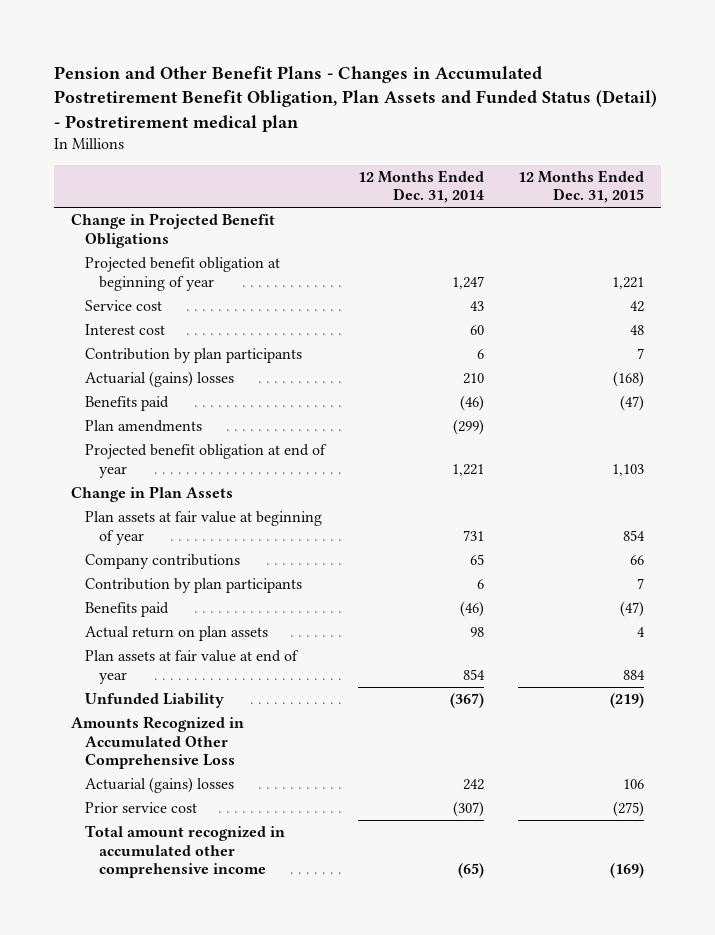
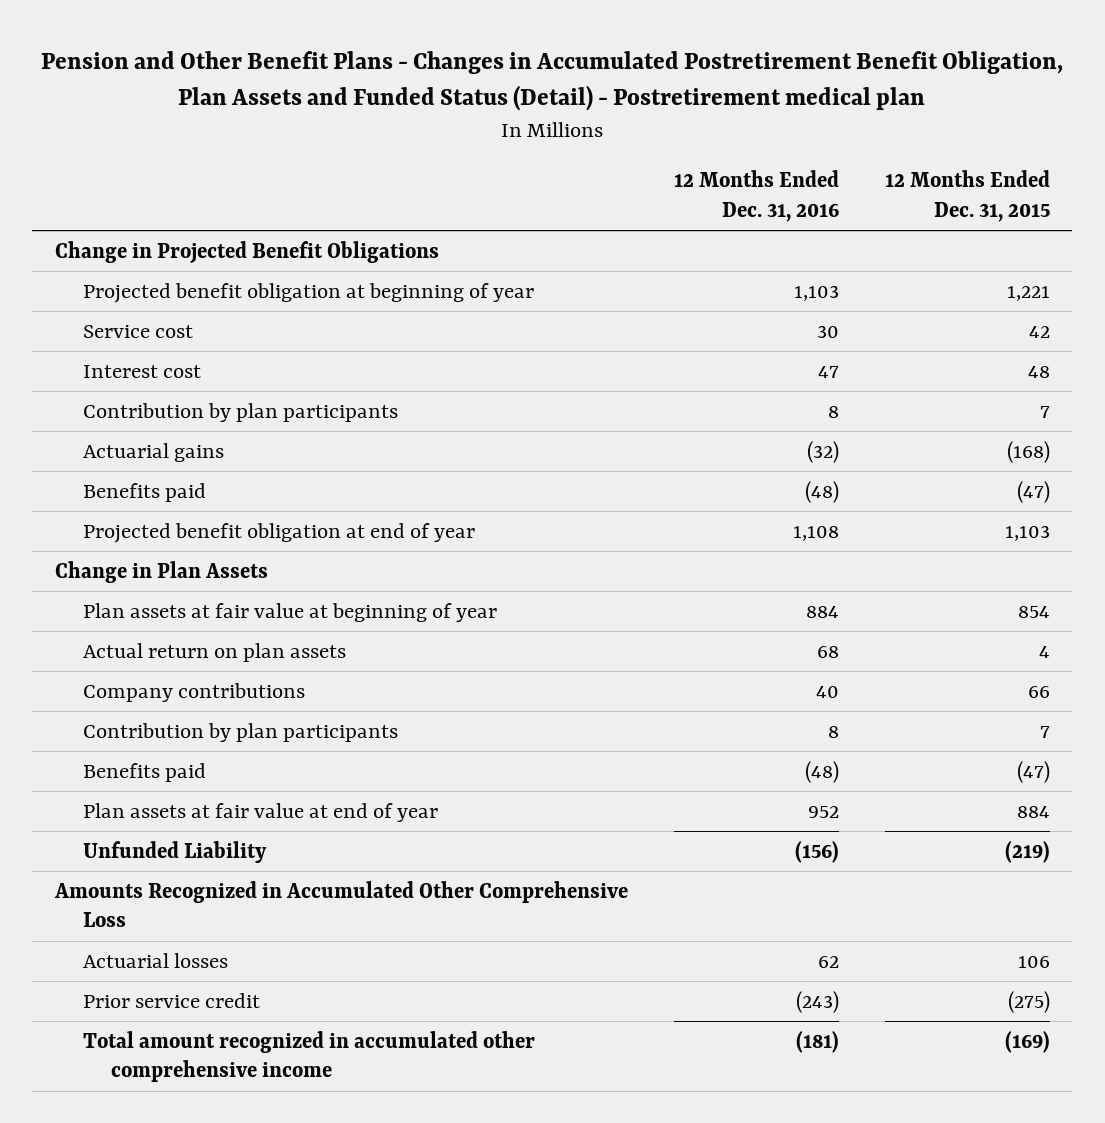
- | 12 Months Ended Dec. 31, 2014 | 12 Months Ended Dec. 31, 2015
+ | 12 Months Ended Dec. 31, 2016 | 12 Months Ended Dec. 31, 2015
- Actuarial (gains) losses | 210 | (168)
+ Actuarial gains | (32) | (168)
- Plan amendments | (299) |
moved up: Actual return on plan assets | 68 | 4
- Actuarial (gains) losses | 242 | 106
- Prior service cost | (307) | (275)
+ Actuarial losses | 62 | 106
+ Prior service credit | (243) | (275)

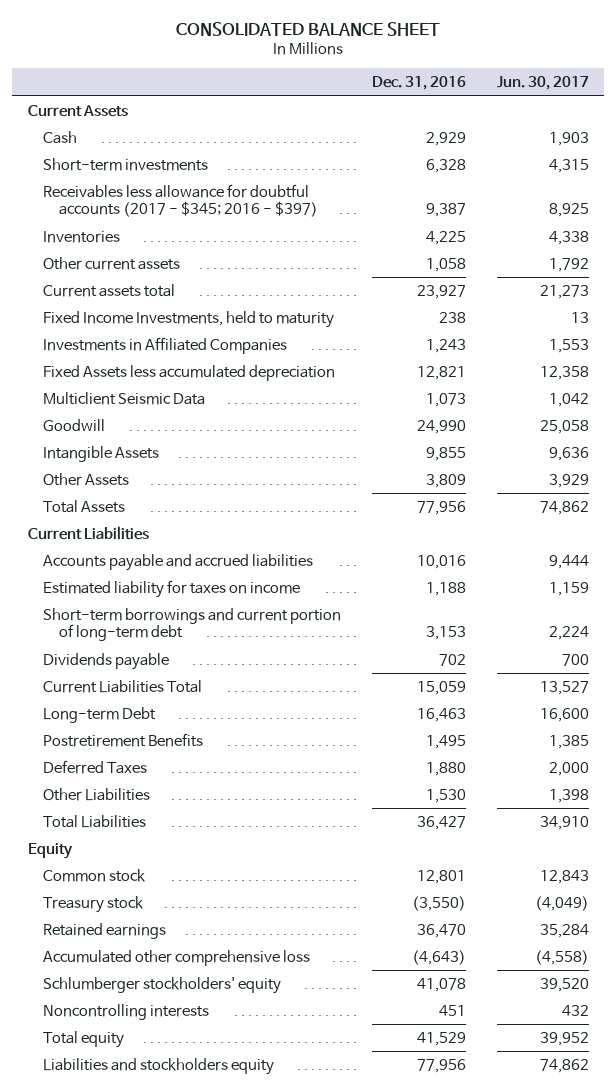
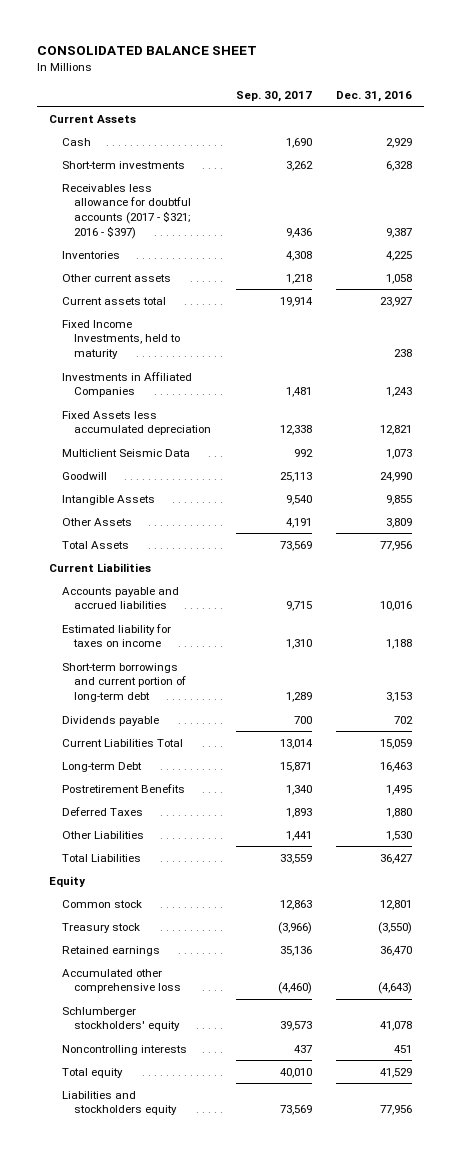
- | Dec. 31, 2016 | Jun. 30, 2017
+ | Sep. 30, 2017 | Dec. 31, 2016
- Receivables less allowance for doubtful accounts (2017 - $345; 2016 - $397) | 9,387 | 8,925
+ Receivables less allowance for doubtful accounts (2017 - $321; 2016 - $397) | 9,436 | 9,387

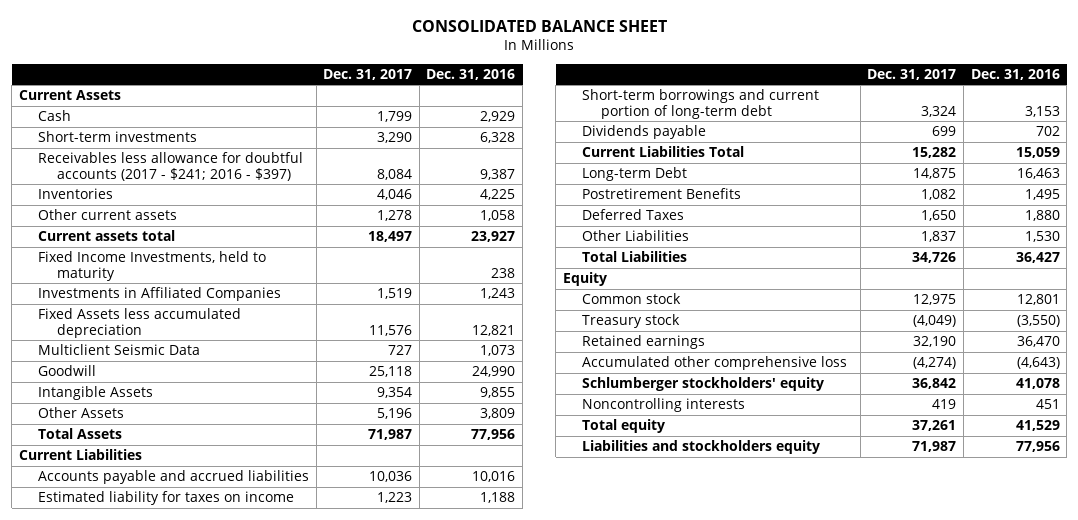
- | Sep. 30, 2017 | Dec. 31, 2016
+ | Dec. 31, 2017 | Dec. 31, 2016
- Receivables less allowance for doubtful accounts (2017 - $321; 2016 - $397) | 9,436 | 9,387
+ Receivables less allowance for doubtful accounts (2017 - $241; 2016 - $397) | 8,084 | 9,387

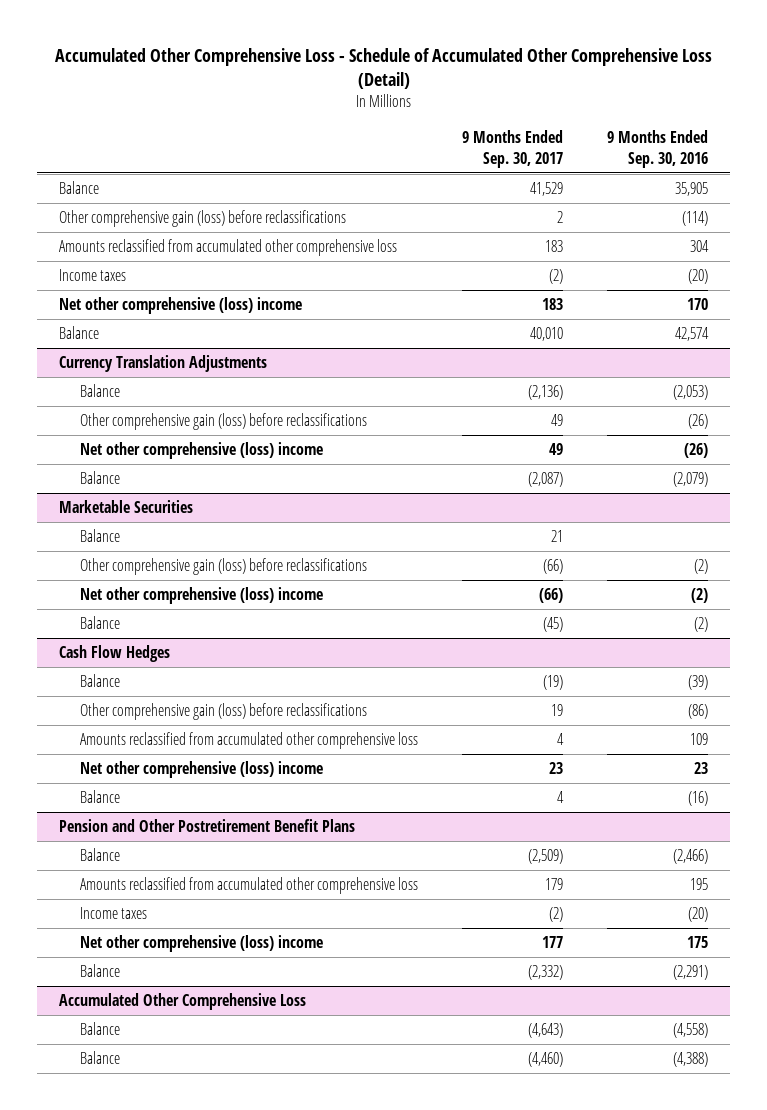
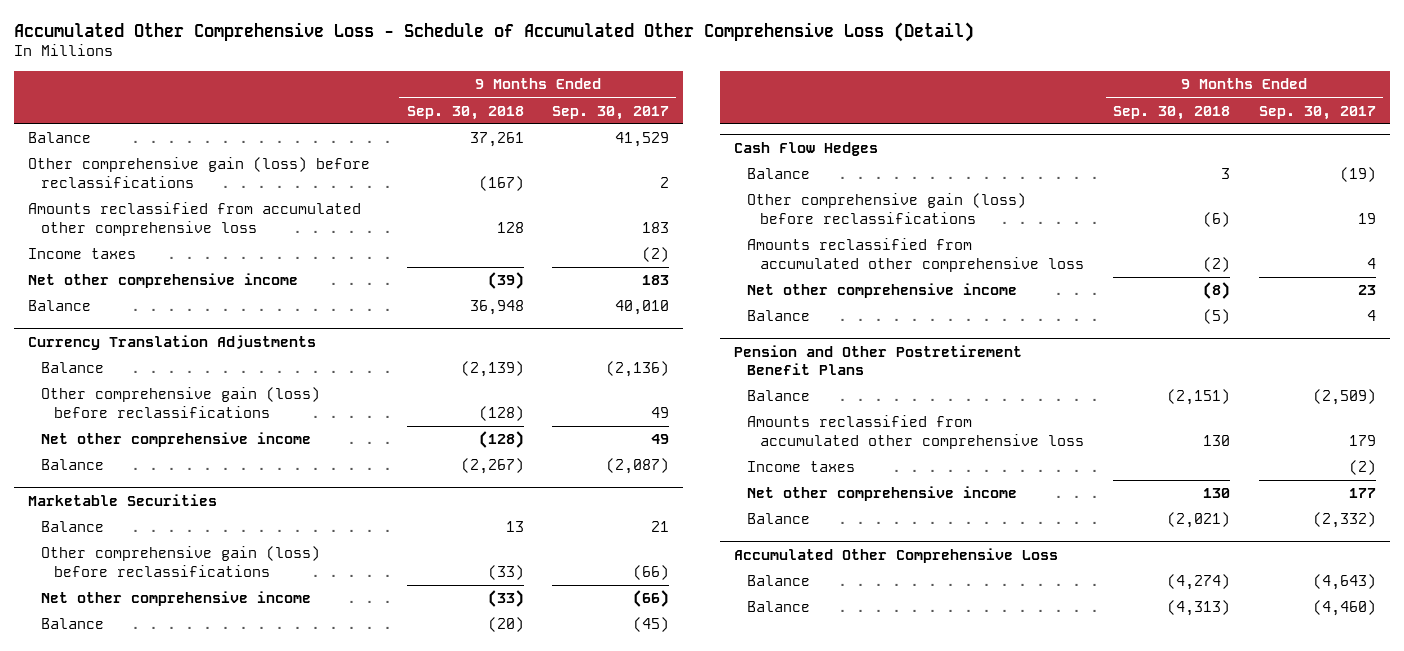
- | 9 Months Ended Sep. 30, 2017 | 9 Months Ended Sep. 30, 2016
+ | 9 Months Ended Sep. 30, 2018 | 9 Months Ended Sep. 30, 2017
- Net other comprehensive (loss) income | 183 | 170
+ Net other comprehensive income | (39) | 183
@ Currency Translation Adjustments
- Net other comprehensive (loss) income | 49 | (26)
+ Net other comprehensive income | (128) | 49
@ Marketable Securities
- Net other comprehensive (loss) income | (66) | (2)
+ Net other comprehensive income | (33) | (66)
@ Cash Flow Hedges
- Net other comprehensive (loss) income | 23 | 23
+ Net other comprehensive income | (8) | 23
@ Pension and Other Postretirement Benefit Plans
- Net other comprehensive (loss) income | 177 | 175
+ Net other comprehensive income | 130 | 177

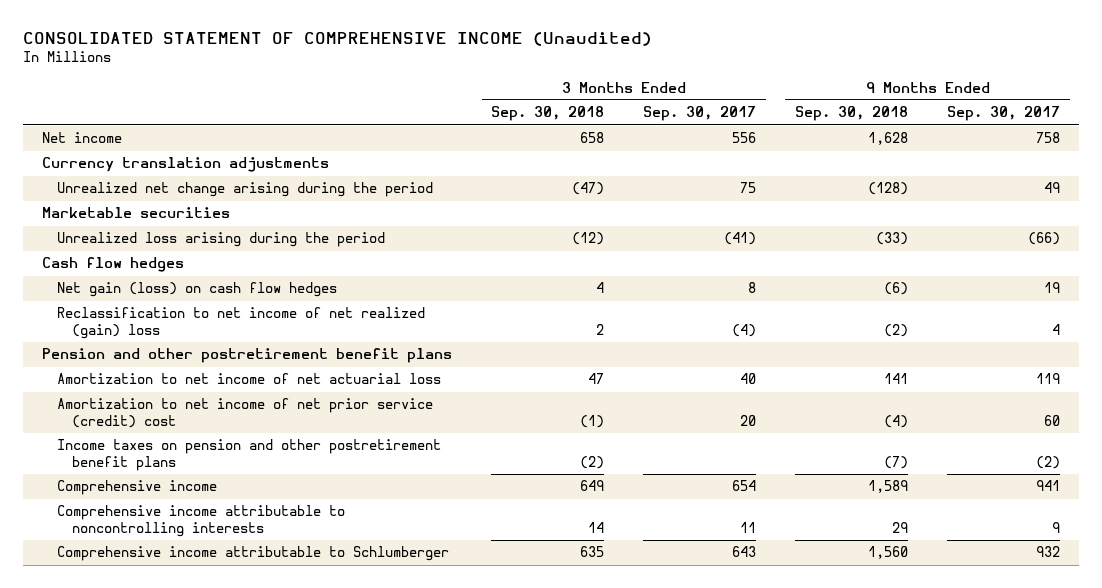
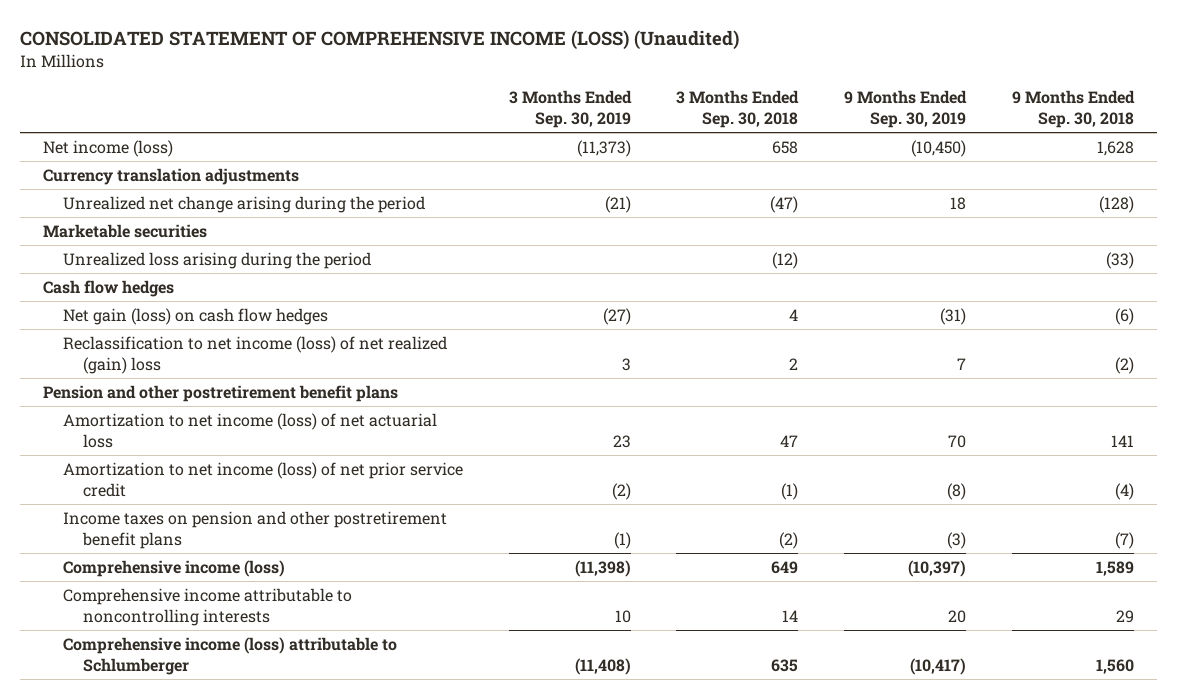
- CONSOLIDATED STATEMENT OF COMPREHENSIVE INCOME (Unaudited)
+ CONSOLIDATED STATEMENT OF COMPREHENSIVE INCOME (LOSS) (Unaudited)
- | 3 Months Ended Sep. 30, 2018 | 3 Months Ended Sep. 30, 2017 | 9 Months Ended Sep. 30, 2018 | 9 Months Ended Sep. 30, 2017
+ | 3 Months Ended Sep. 30, 2019 | 3 Months Ended Sep. 30, 2018 | 9 Months Ended Sep. 30, 2019 | 9 Months Ended Sep. 30, 2018
- Net income | 658 | 556 | 1,628 | 758
+ Net income (loss) | (11,373) | 658 | (10,450) | 1,628
- Reclassification to net income of net realized (gain) loss | 2 | (4) | (2) | 4
+ Reclassification to net income (loss) of net realized (gain) loss | 3 | 2 | 7 | (2)
- Amortization to net income of net actuarial loss | 47 | 40 | 141 | 119
- Amortization to net income of net prior service (credit) cost | (1) | 20 | (4) | 60
+ Amortization to net income (loss) of net actuarial loss | 23 | 47 | 70 | 141
+ Amortization to net income (loss) of net prior service credit | (2) | (1) | (8) | (4)
- Comprehensive income | 649 | 654 | 1,589 | 941
+ Comprehensive income (loss) | (11,398) | 649 | (10,397) | 1,589
- Comprehensive income attributable to Schlumberger | 635 | 643 | 1,560 | 932
+ Comprehensive income (loss) attributable to Schlumberger | (11,408) | 635 | (10,417) | 1,560

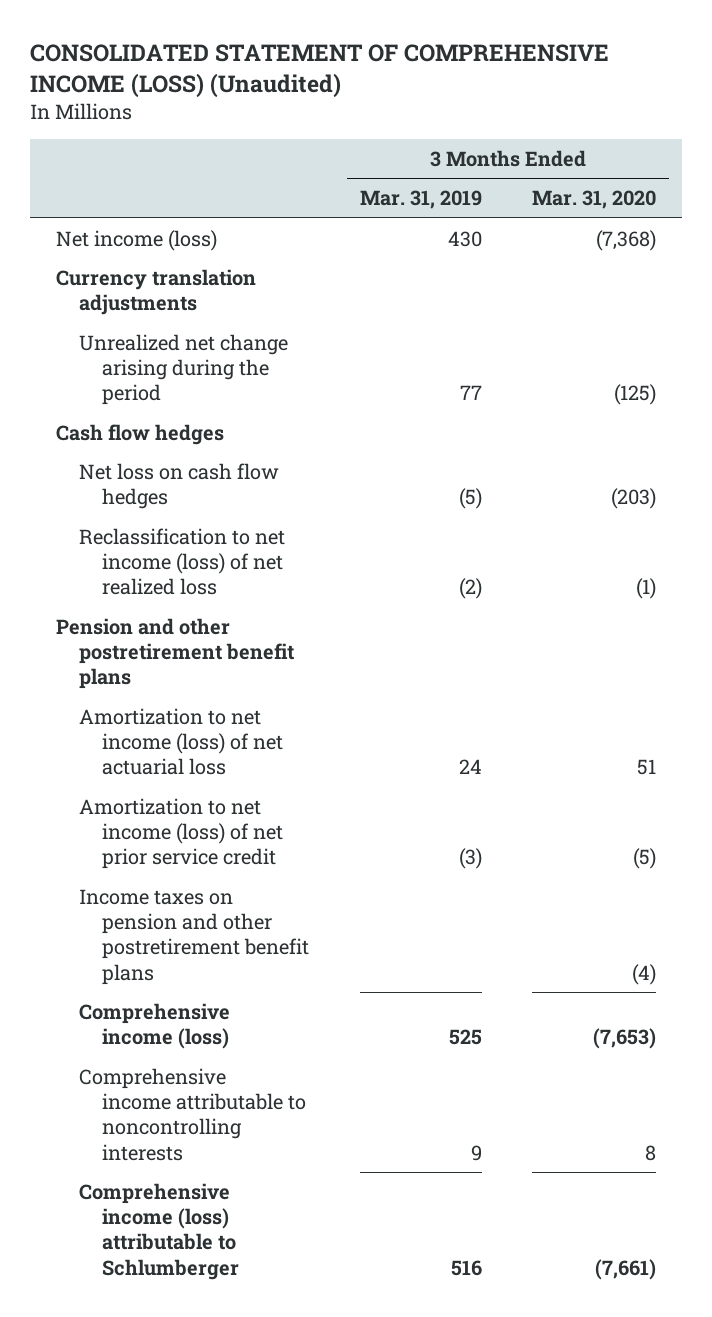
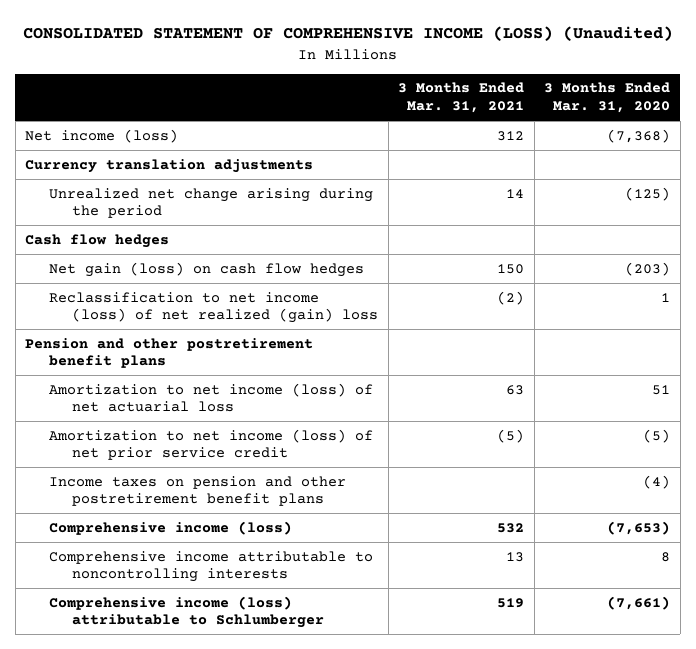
- | 3 Months Ended Mar. 31, 2019 | 3 Months Ended Mar. 31, 2020
+ | 3 Months Ended Mar. 31, 2021 | 3 Months Ended Mar. 31, 2020
- Net loss on cash flow hedges | (5) | (203)
- Reclassification to net income (loss) of net realized loss | (2) | (1)
+ Net gain (loss) on cash flow hedges | 150 | (203)
+ Reclassification to net income (loss) of net realized (gain) loss | (2) | 1

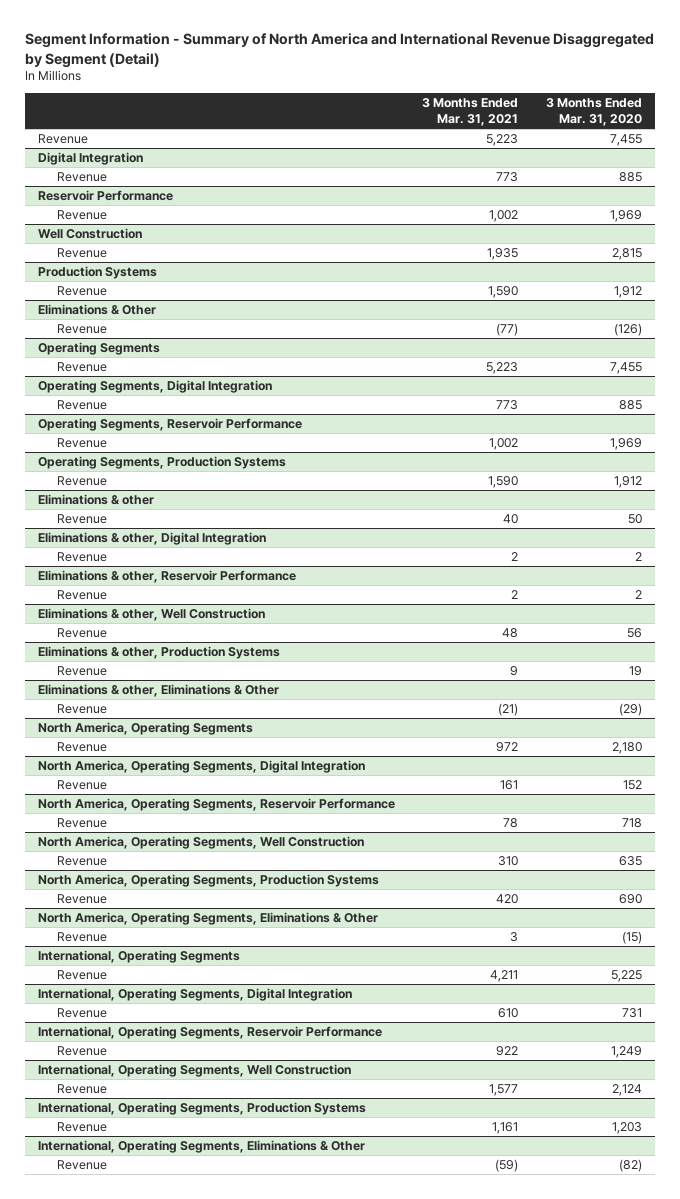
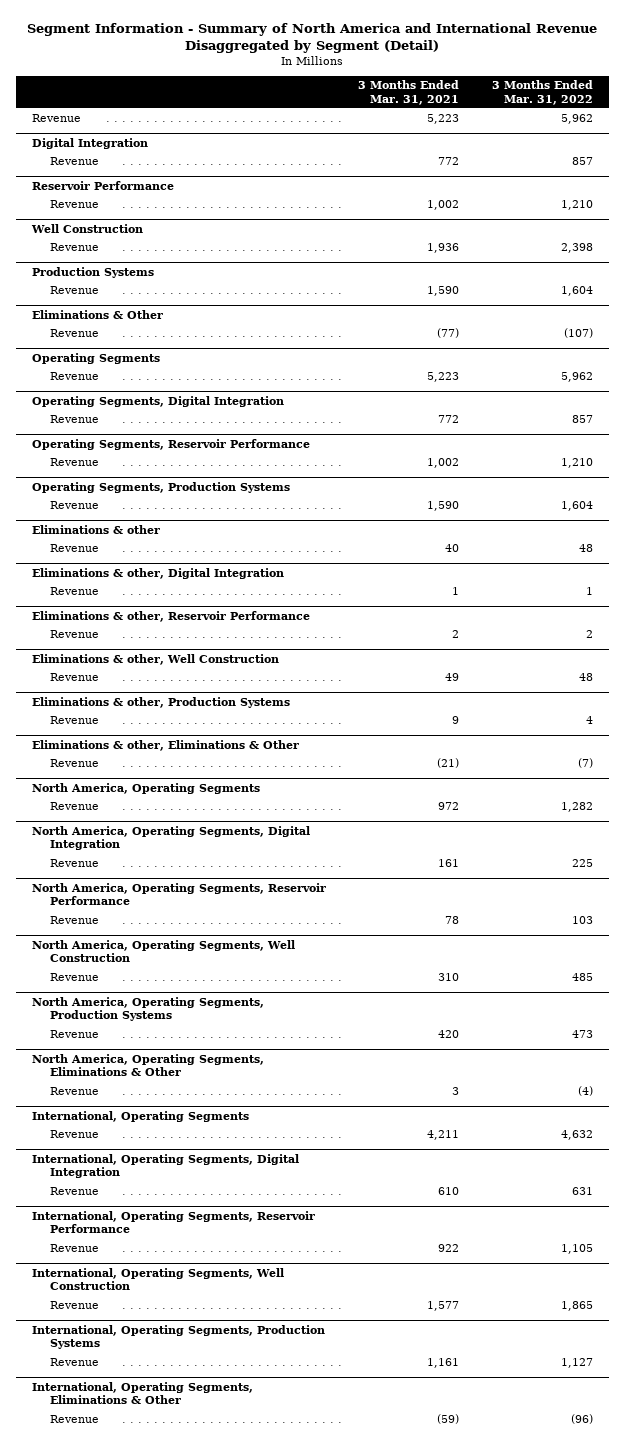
- | 3 Months Ended Mar. 31, 2021 | 3 Months Ended Mar. 31, 2020
+ | 3 Months Ended Mar. 31, 2021 | 3 Months Ended Mar. 31, 2022
@ Digital Integration
- Revenue | 773 | 885
+ Revenue | 772 | 857
@ Well Construction
- Revenue | 1,935 | 2,815
+ Revenue | 1,936 | 2,398
@ Operating Segments, Digital Integration
- Revenue | 773 | 885
+ Revenue | 772 | 857
@ Eliminations & other, Digital Integration
- Revenue | 2 | 2
+ Revenue | 1 | 1
@ Eliminations & other, Well Construction
- Revenue | 48 | 56
+ Revenue | 49 | 48

